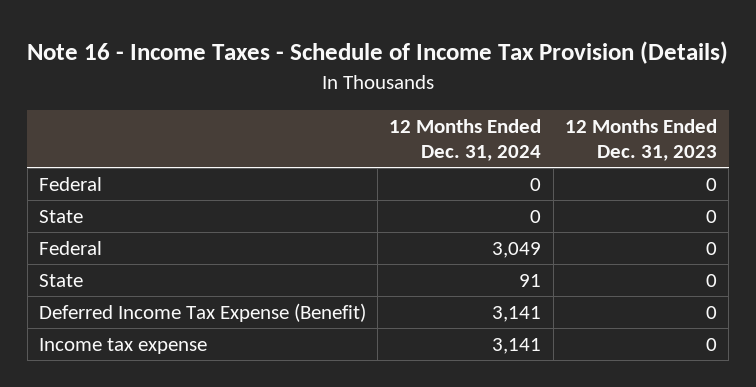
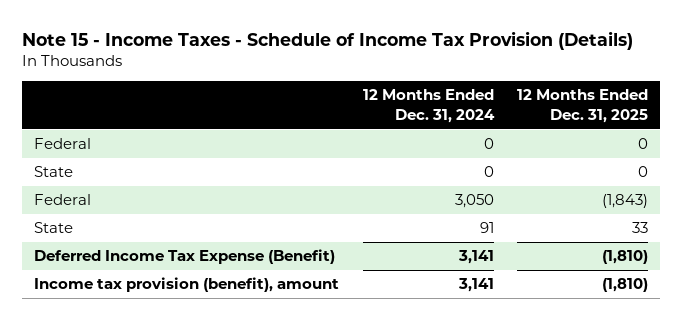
- Note 16 - Income Taxes - Schedule of Income Tax Provision (Details)
+ Note 15 - Income Taxes - Schedule of Income Tax Provision (Details)
- | 12 Months Ended Dec. 31, 2024 | 12 Months Ended Dec. 31, 2023
+ | 12 Months Ended Dec. 31, 2024 | 12 Months Ended Dec. 31, 2025
- Federal | 3,049 | 0
+ Federal | 3,050 | (1,843)
- Income tax expense | 3,141 | 0
+ Income tax provision (benefit), amount | 3,141 | (1,810)

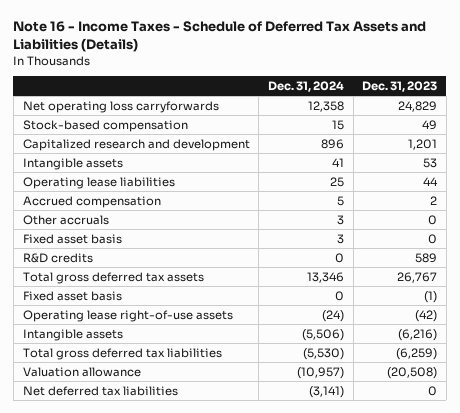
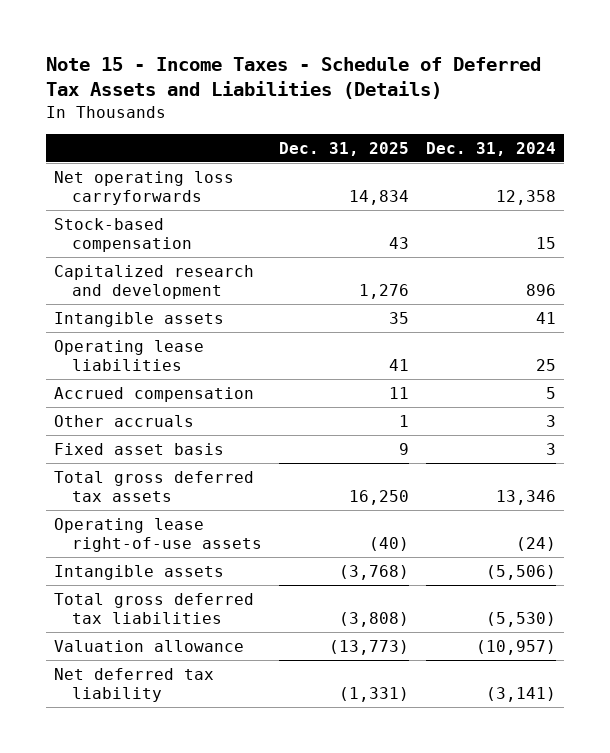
- Note 16 - Income Taxes - Schedule of Deferred Tax Assets and Liabilities (Details)
+ Note 15 - Income Taxes - Schedule of Deferred Tax Assets and Liabilities (Details)
- | Dec. 31, 2024 | Dec. 31, 2023
+ | Dec. 31, 2025 | Dec. 31, 2024
- R&D credits | 0 | 589
- Fixed asset basis | 0 | (1)
- Net deferred tax liabilities | (3,141) | 0
+ Net deferred tax liability | (1,331) | (3,141)

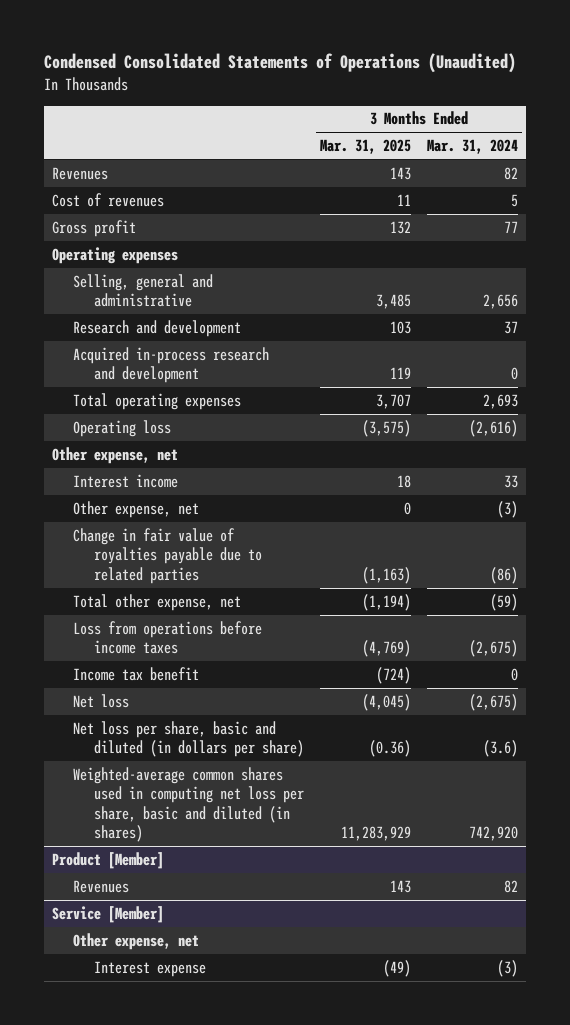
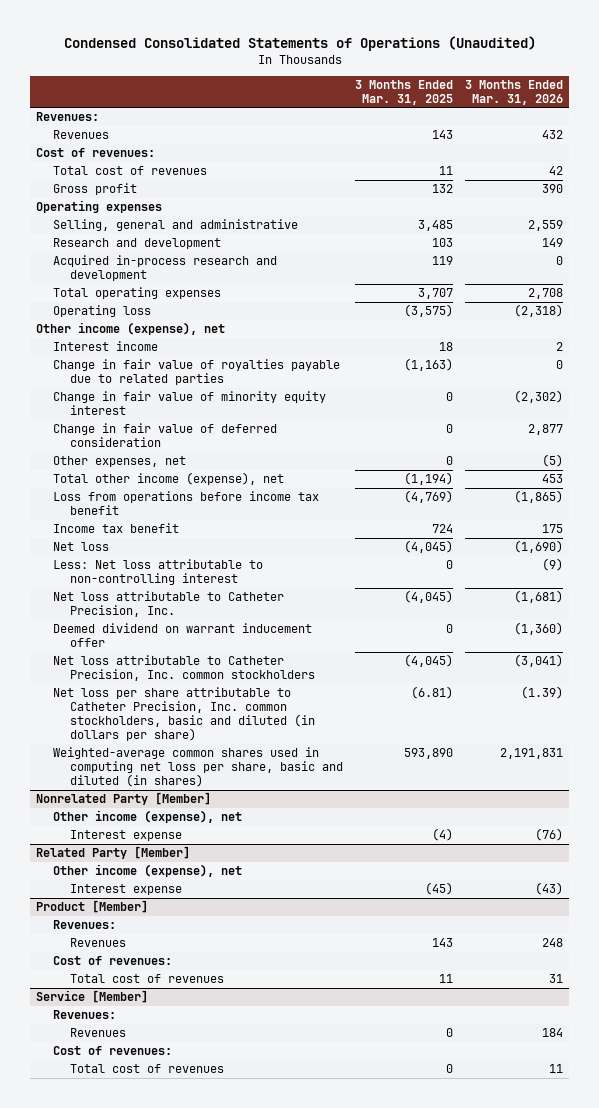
- | 3 Months Ended Mar. 31, 2025 | 3 Months Ended Mar. 31, 2024
+ | 3 Months Ended Mar. 31, 2025 | 3 Months Ended Mar. 31, 2026
+ Revenues:
- Cost of revenues | 11 | 5
+ Cost of revenues:
+ Total cost of revenues | 11 | 42
- Other expense, net
+ Other income (expense), net
- Other expense, net | 0 | (3)
- Total other expense, net | (1,194) | (59)
- Loss from operations before income taxes | (4,769) | (2,675)
- Income tax benefit | (724) | 0
+ Change in fair value of minority equity interest | 0 | (2,302)
+ Change in fair value of deferred consideration | 0 | 2,877
+ Other expenses, net | 0 | (5)
+ Total other income (expense), net | (1,194) | 453
+ Loss from operations before income tax benefit | (4,769) | (1,865)
+ Income tax benefit | 724 | 175
- Net loss per share, basic and diluted (in dollars per share) | (0.36) | (3.6)
- Weighted-average common shares used in computing net loss per share, basic and diluted (in shares) | 11,283,929 | 742,920
+ Less: Net loss attributable to non-controlling interest | 0 | (9)
+ Net loss attributable to Catheter Precision, Inc. | (4,045) | (1,681)
+ Deemed dividend on warrant inducement offer | 0 | (1,360)
+ Net loss attributable to Catheter Precision, Inc. common stockholders | (4,045) | (3,041)
+ Net loss per share attributable to Catheter Precision, Inc. common stockholders, basic and diluted (in dollars per share) | (6.81) | (1.39)
+ Weighted-average common shares used in computing net loss per share, basic and diluted (in shares) | 593,890 | 2,191,831
+ Nonrelated Party [Member]
+ Other income (expense), net
+ Interest expense | (4) | (76)
+ Related Party [Member]
+ Other income (expense), net
+ Interest expense | (45) | (43)
@ Product [Member]
+ Revenues:
+ Cost of revenues:
+ Total cost of revenues | 11 | 31
@ Service [Member]
- Other expense, net
- Interest expense | (49) | (3)
+ Revenues:
+ Revenues | 0 | 184
+ Cost of revenues:
+ Total cost of revenues | 0 | 11

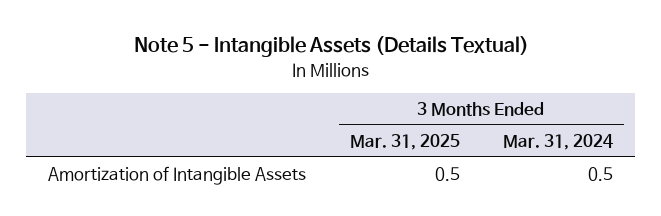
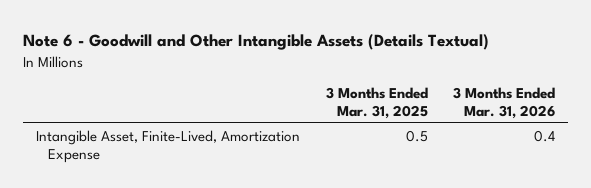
- Note 5 - Intangible Assets (Details Textual)
+ Note 6 - Goodwill and Other Intangible Assets (Details Textual)
- | 3 Months Ended Mar. 31, 2025 | 3 Months Ended Mar. 31, 2024
+ | 3 Months Ended Mar. 31, 2025 | 3 Months Ended Mar. 31, 2026
- Amortization of Intangible Assets | 0.5 | 0.5
+ Intangible Asset, Finite-Lived, Amortization Expense | 0.5 | 0.4

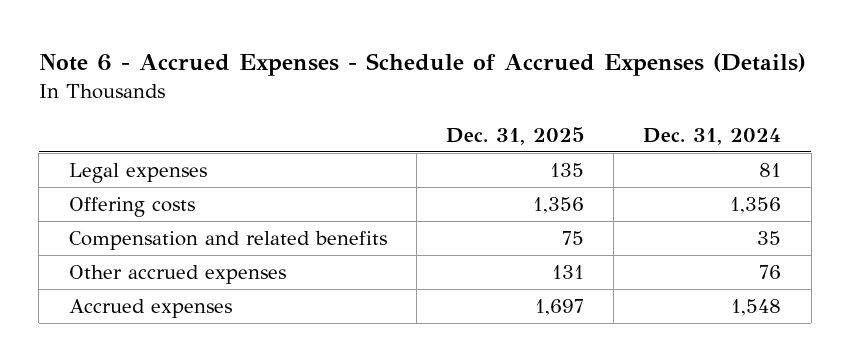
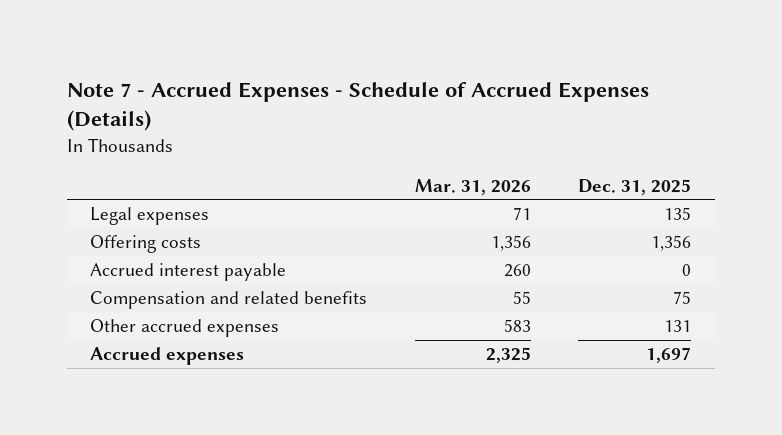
- Note 6 - Accrued Expenses - Schedule of Accrued Expenses (Details)
+ Note 7 - Accrued Expenses - Schedule of Accrued Expenses (Details)
- | Dec. 31, 2025 | Dec. 31, 2024
+ | Mar. 31, 2026 | Dec. 31, 2025
+ Accrued interest payable | 260 | 0

